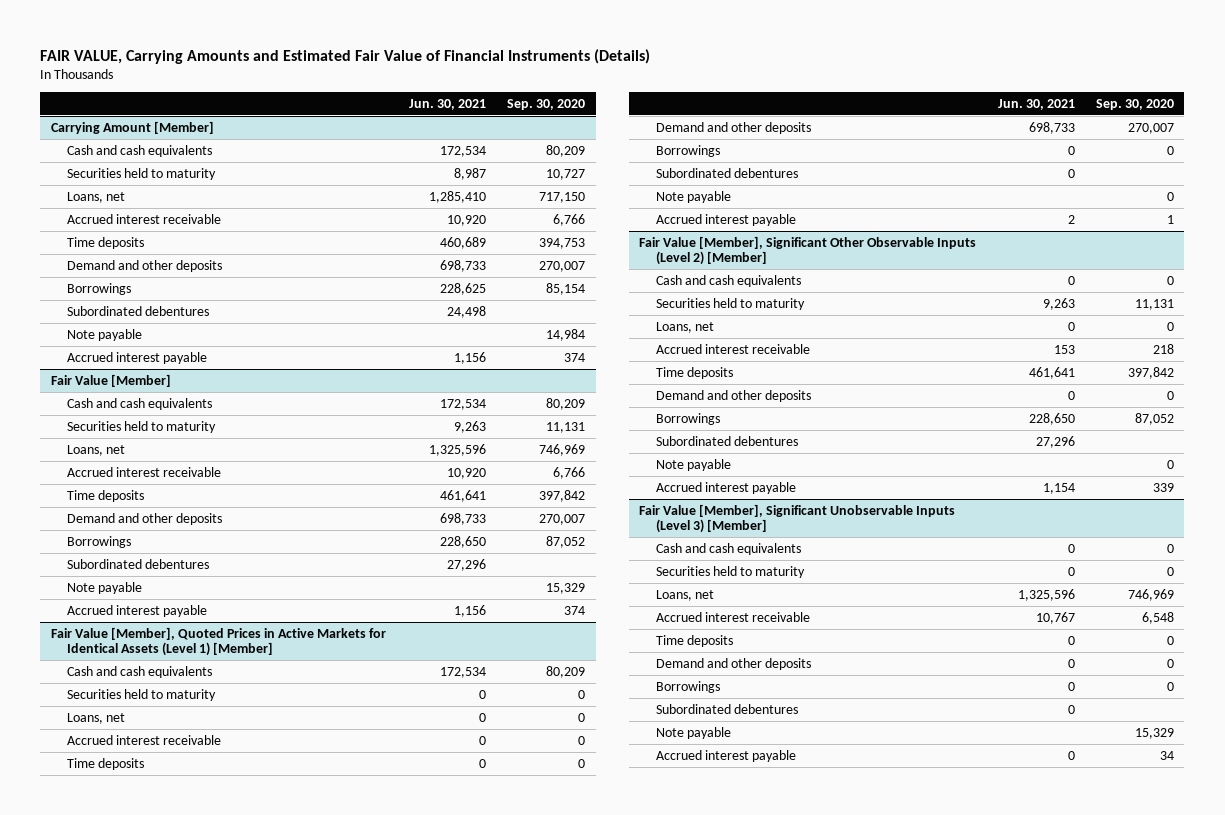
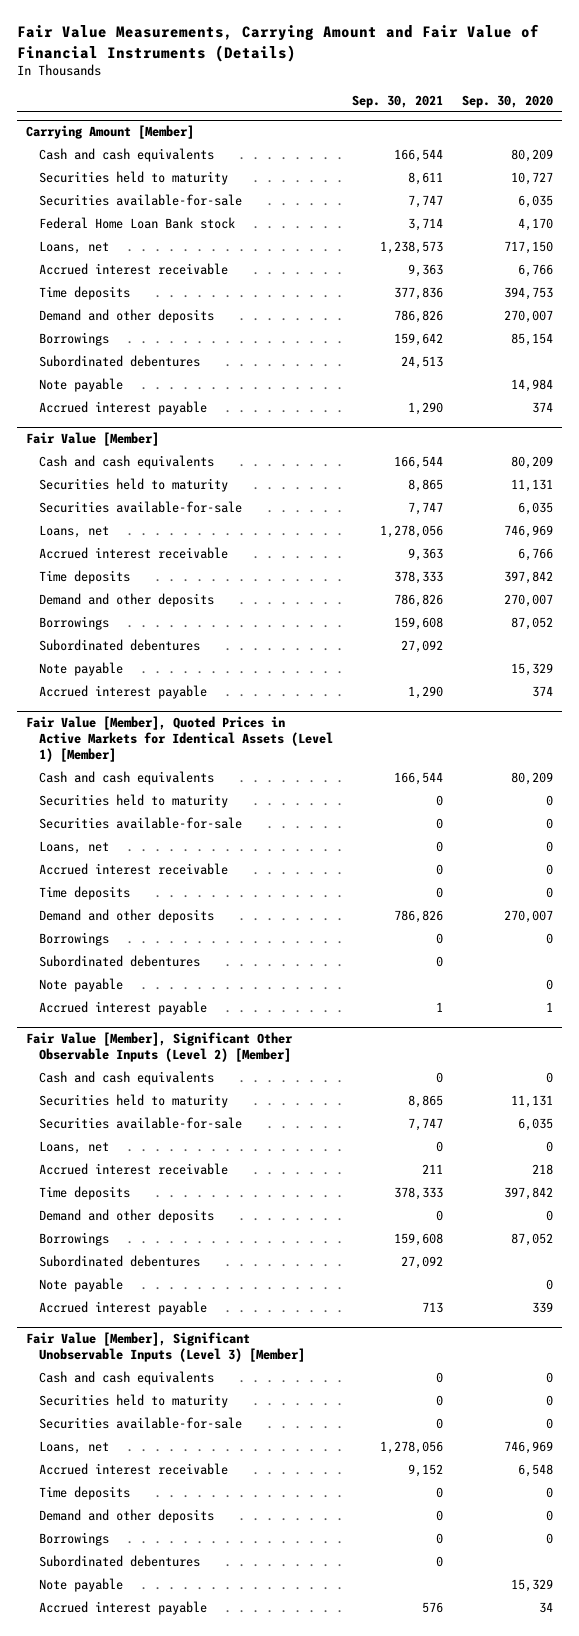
- FAIR VALUE, Carrying Amounts and Estimated Fair Value of Financial Instruments (Details)
+ Fair Value Measurements, Carrying Amount and Fair Value of Financial Instruments (Details)
- | Jun. 30, 2021 | Sep. 30, 2020
+ | Sep. 30, 2021 | Sep. 30, 2020
@ Carrying Amount [Member]
+ Securities available-for-sale | 7,747 | 6,035
+ Federal Home Loan Bank stock | 3,714 | 4,170
@ Fair Value [Member]
+ Securities available-for-sale | 7,747 | 6,035
@ Fair Value [Member], Quoted Prices in Active Markets for Identical Assets (Level 1) [Member]
+ Securities available-for-sale | 0 | 0
@ Fair Value [Member], Significant Other Observable Inputs (Level 2) [Member]
+ Securities available-for-sale | 7,747 | 6,035
@ Fair Value [Member], Significant Unobservable Inputs (Level 3) [Member]
+ Securities available-for-sale | 0 | 0

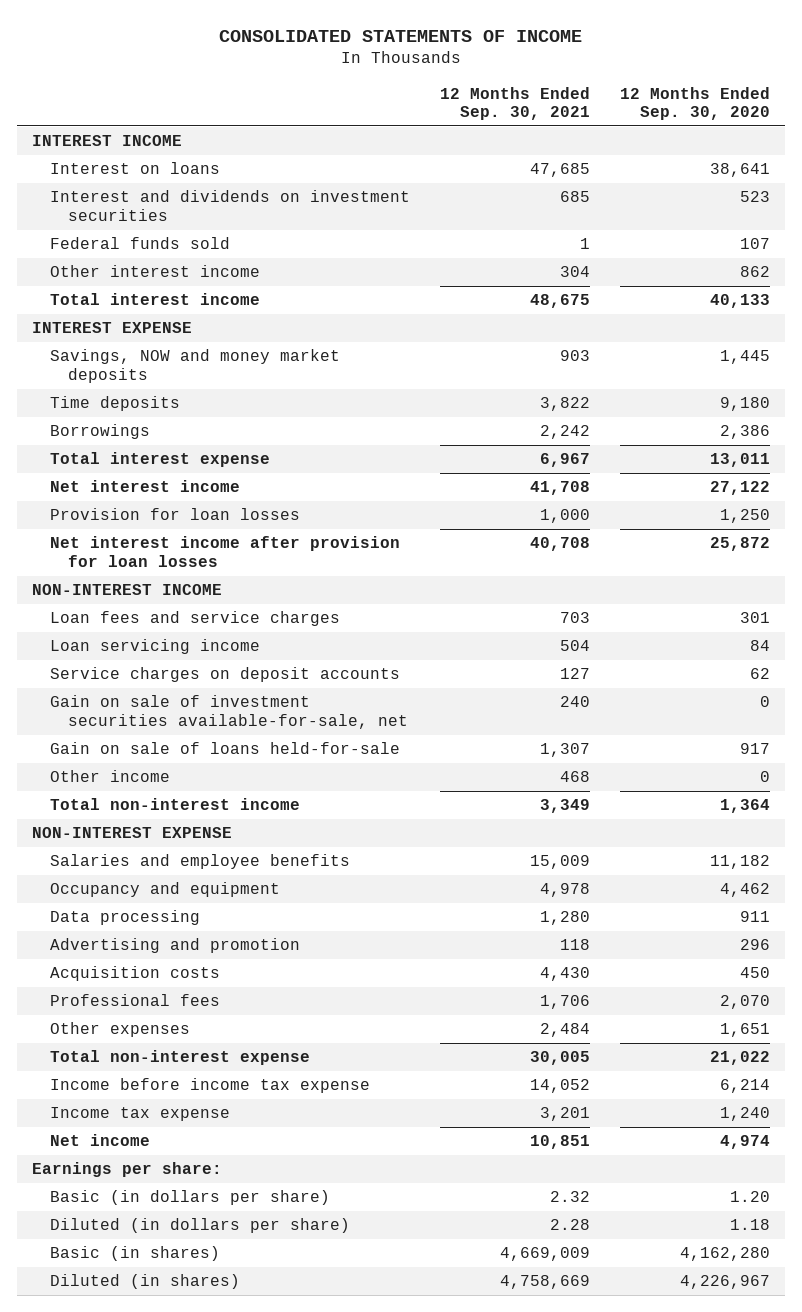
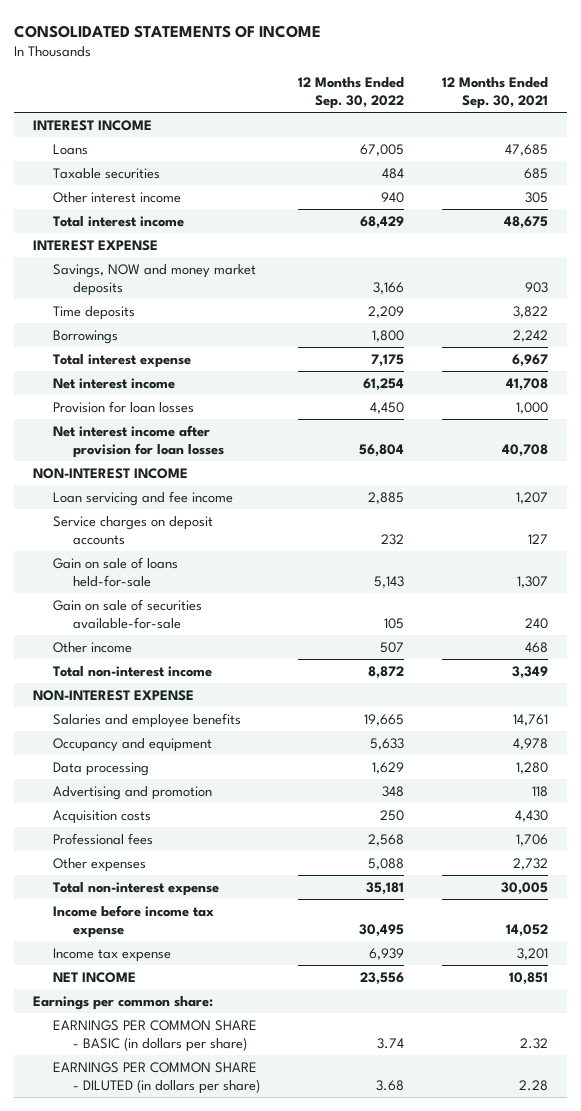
- | 12 Months Ended Sep. 30, 2021 | 12 Months Ended Sep. 30, 2020
+ | 12 Months Ended Sep. 30, 2022 | 12 Months Ended Sep. 30, 2021
- Interest on loans | 47,685 | 38,641
- Interest and dividends on investment securities | 685 | 523
- Federal funds sold | 1 | 107
- Other interest income | 304 | 862
+ Loans | 67,005 | 47,685
+ Taxable securities | 484 | 685
+ Other interest income | 940 | 305
- Loan fees and service charges | 703 | 301
- Loan servicing income | 504 | 84
+ Loan servicing and fee income | 2,885 | 1,207
- Gain on sale of investment securities available-for-sale, net | 240 | 0
+ Gain on sale of securities available-for-sale | 105 | 240
- Salaries and employee benefits | 15,009 | 11,182
+ Salaries and employee benefits | 19,665 | 14,761
- Other expenses | 2,484 | 1,651
+ Other expenses | 5,088 | 2,732
- Net income | 10,851 | 4,974
- Earnings per share:
- Basic (in dollars per share) | 2.32 | 1.20
- Diluted (in dollars per share) | 2.28 | 1.18
- Basic (in shares) | 4,669,009 | 4,162,280
- Diluted (in shares) | 4,758,669 | 4,226,967
+ NET INCOME | 23,556 | 10,851
+ Earnings per common share:
+ EARNINGS PER COMMON SHARE - BASIC (in dollars per share) | 3.74 | 2.32
+ EARNINGS PER COMMON SHARE - DILUTED (in dollars per share) | 3.68 | 2.28

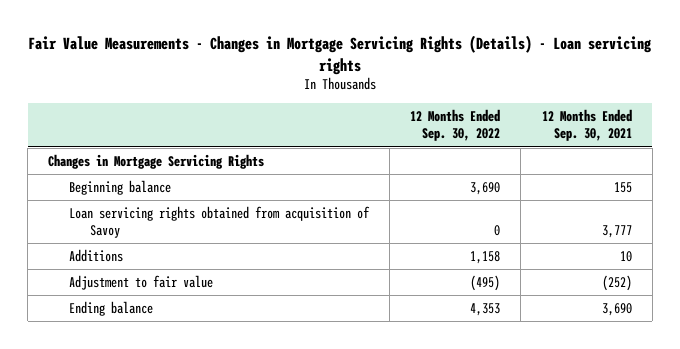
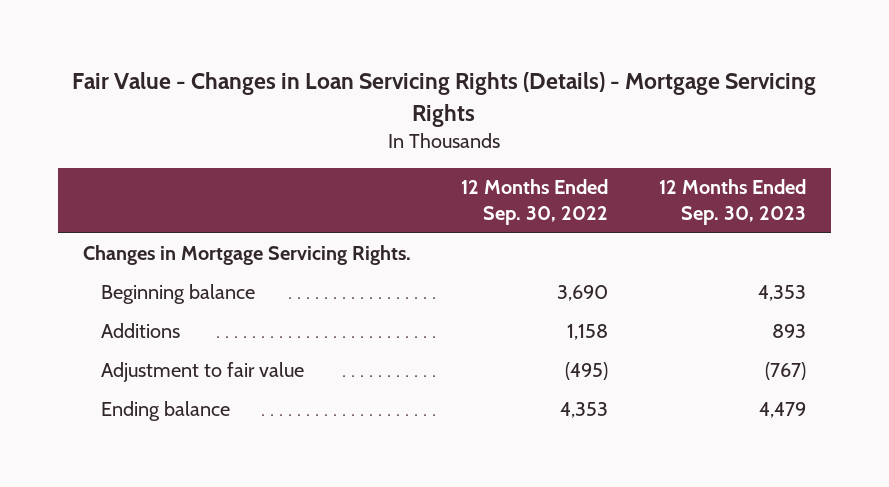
- Fair Value Measurements - Changes in Mortgage Servicing Rights (Details) - Loan servicing rights
+ Fair Value - Changes in Loan Servicing Rights (Details) - Mortgage Servicing Rights
- | 12 Months Ended Sep. 30, 2022 | 12 Months Ended Sep. 30, 2021
+ | 12 Months Ended Sep. 30, 2022 | 12 Months Ended Sep. 30, 2023
- Changes in Mortgage Servicing Rights
+ Changes in Mortgage Servicing Rights.
- Loan servicing rights obtained from acquisition of Savoy | 0 | 3,777

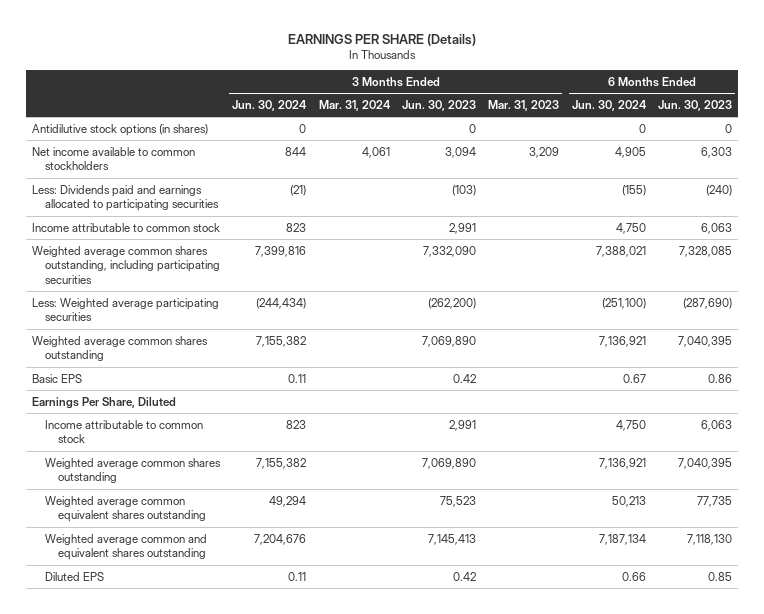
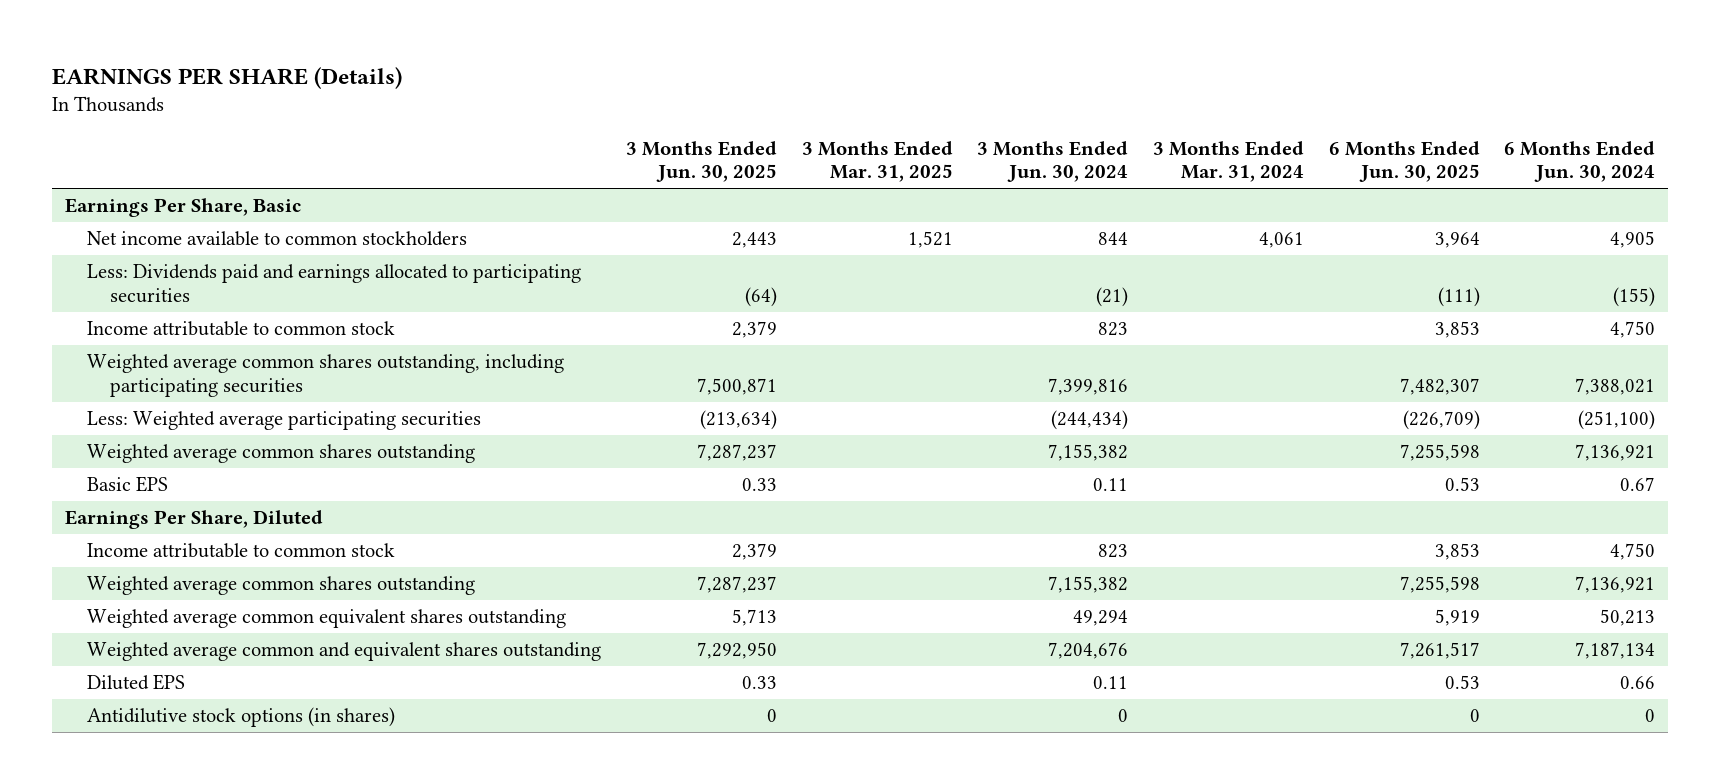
- | 3 Months Ended Jun. 30, 2024 | 3 Months Ended Mar. 31, 2024 | 3 Months Ended Jun. 30, 2023 | 3 Months Ended Mar. 31, 2023 | 6 Months Ended Jun. 30, 2024 | 6 Months Ended Jun. 30, 2023
+ | 3 Months Ended Jun. 30, 2025 | 3 Months Ended Mar. 31, 2025 | 3 Months Ended Jun. 30, 2024 | 3 Months Ended Mar. 31, 2024 | 6 Months Ended Jun. 30, 2025 | 6 Months Ended Jun. 30, 2024
+ Earnings Per Share, Basic
moved down: Antidilutive stock options (in shares) | 0 | | 0 | | 0 | 0

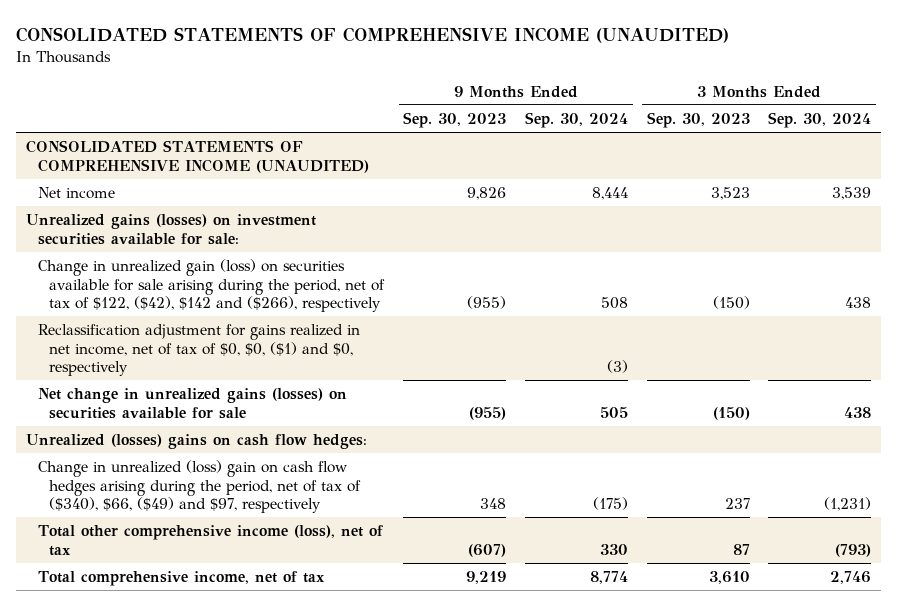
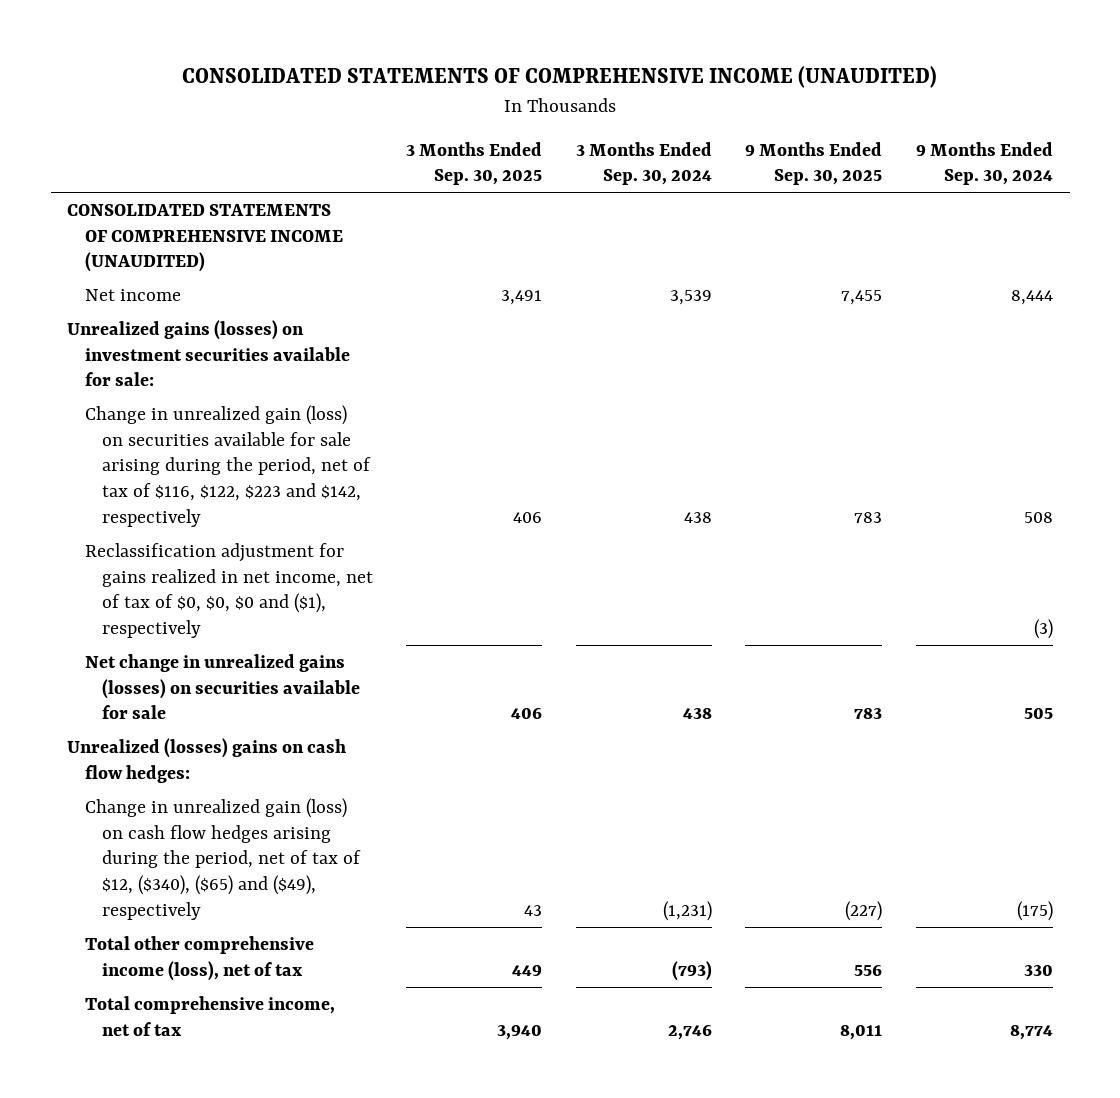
- | 9 Months Ended Sep. 30, 2023 | 9 Months Ended Sep. 30, 2024 | 3 Months Ended Sep. 30, 2023 | 3 Months Ended Sep. 30, 2024
+ | 3 Months Ended Sep. 30, 2025 | 3 Months Ended Sep. 30, 2024 | 9 Months Ended Sep. 30, 2025 | 9 Months Ended Sep. 30, 2024
- Change in unrealized gain (loss) on securities available for sale arising during the period, net of tax of $122, ($42), $142 and ($266), respectively | (955) | 508 | (150) | 438
- Reclassification adjustment for gains realized in net income, net of tax of $0, $0, ($1) and $0, respectively | | (3) | |
+ Change in unrealized gain (loss) on securities available for sale arising during the period, net of tax of $116, $122, $223 and $142, respectively | 406 | 438 | 783 | 508
+ Reclassification adjustment for gains realized in net income, net of tax of $0, $0, $0 and ($1), respectively | | | | (3)
- Change in unrealized (loss) gain on cash flow hedges arising during the period, net of tax of ($340), $66, ($49) and $97, respectively | 348 | (175) | 237 | (1,231)
+ Change in unrealized gain (loss) on cash flow hedges arising during the period, net of tax of $12, ($340), ($65) and ($49), respectively | 43 | (1,231) | (227) | (175)

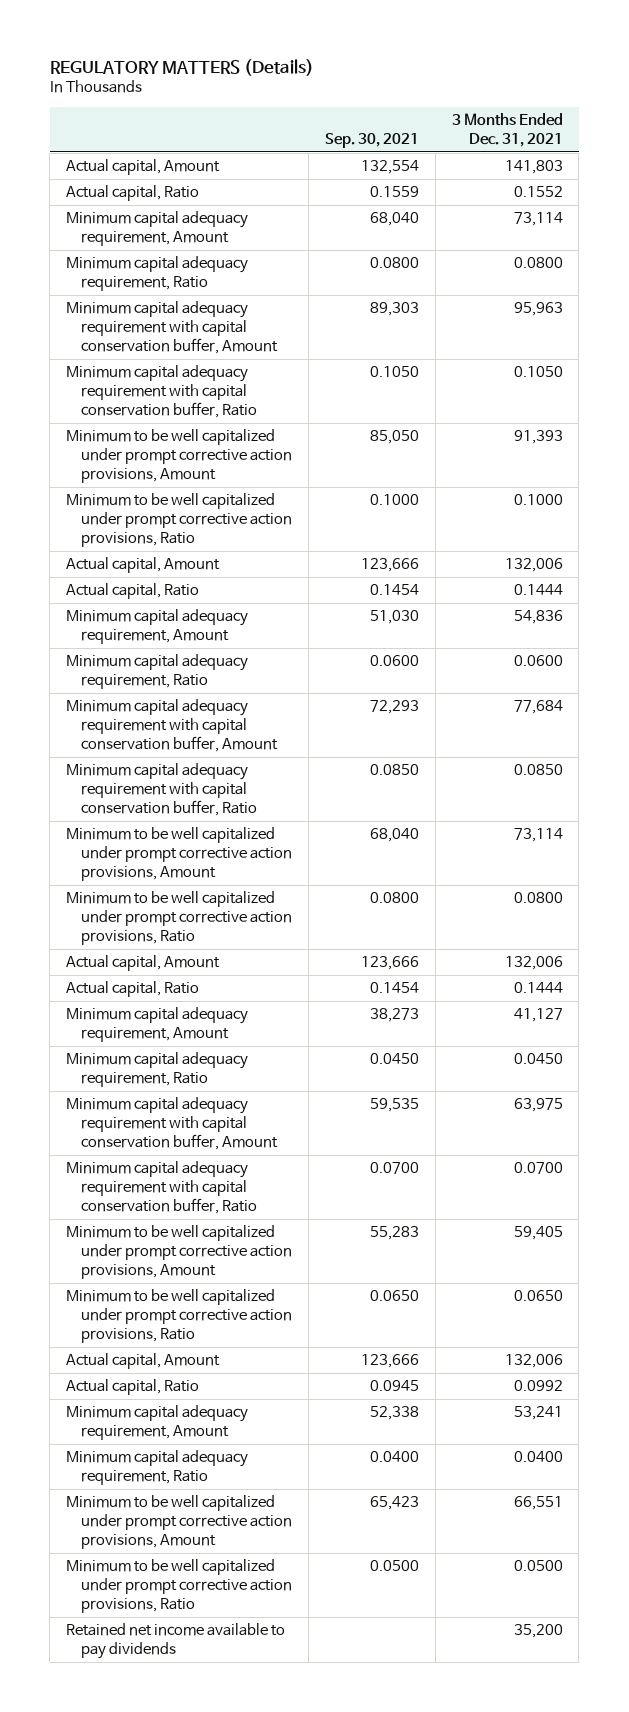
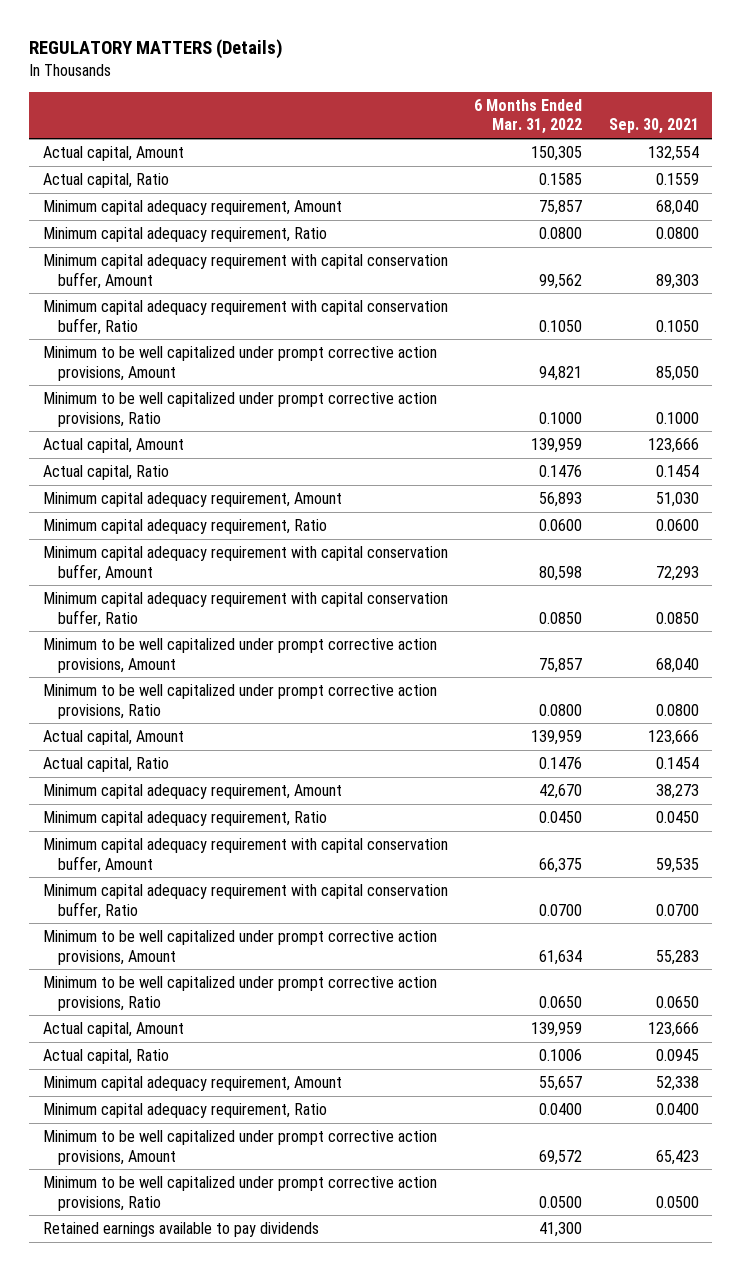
- | Sep. 30, 2021 | 3 Months Ended Dec. 31, 2021
+ | 6 Months Ended Mar. 31, 2022 | Sep. 30, 2021
- Retained net income available to pay dividends | | 35,200
+ Retained earnings available to pay dividends | 41,300 |

